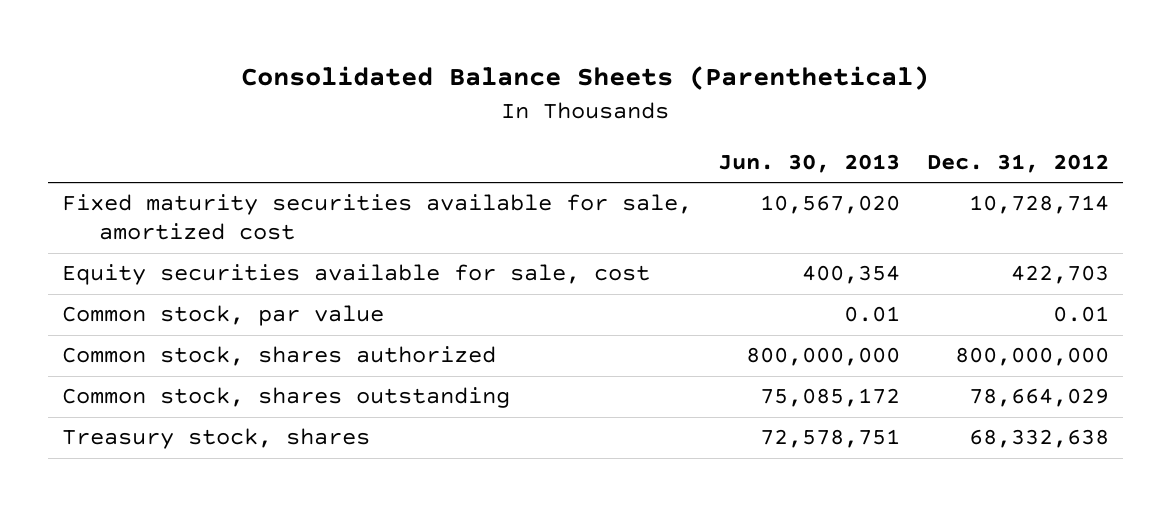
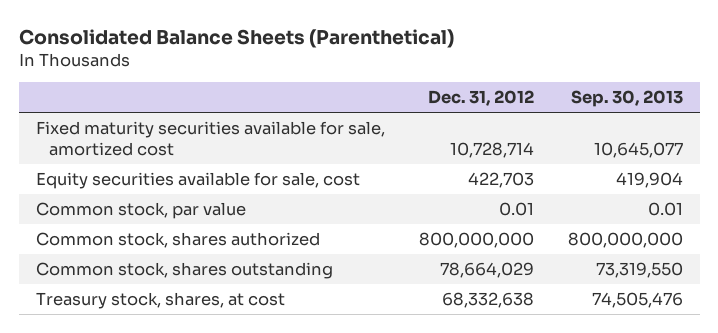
- | Jun. 30, 2013 | Dec. 31, 2012
+ | Dec. 31, 2012 | Sep. 30, 2013
- Treasury stock, shares | 72,578,751 | 68,332,638
+ Treasury stock, shares, at cost | 68,332,638 | 74,505,476

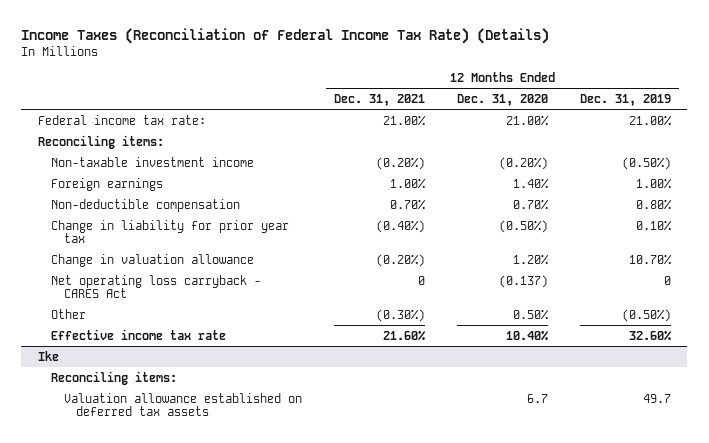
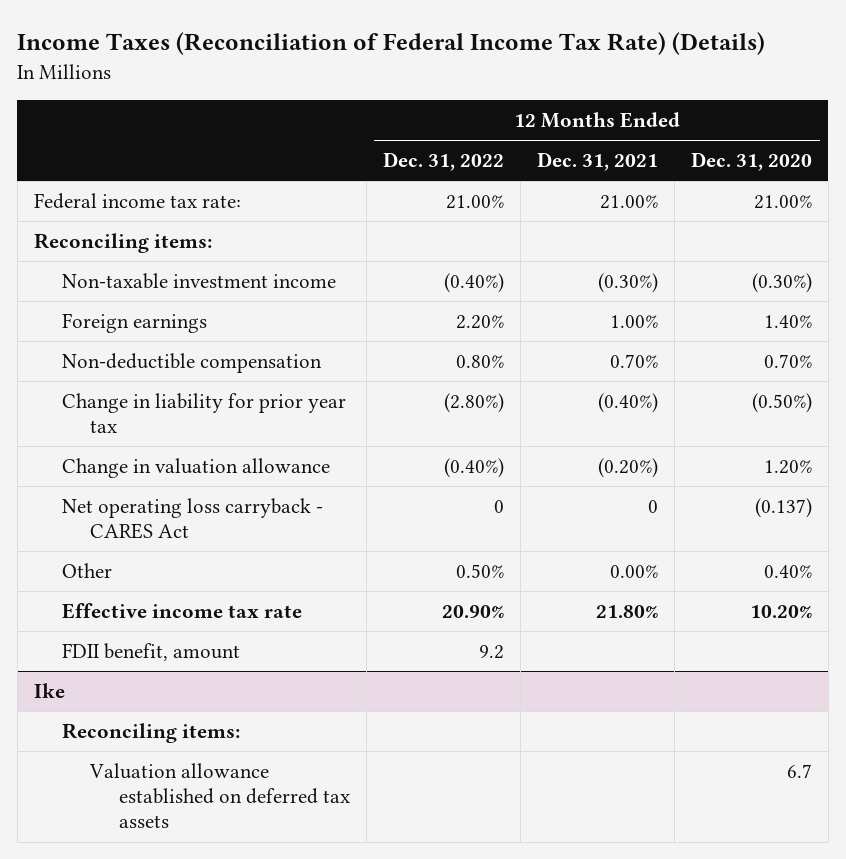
- | 12 Months Ended Dec. 31, 2021 | 12 Months Ended Dec. 31, 2020 | 12 Months Ended Dec. 31, 2019
+ | 12 Months Ended Dec. 31, 2022 | 12 Months Ended Dec. 31, 2021 | 12 Months Ended Dec. 31, 2020
- Non-taxable investment income | (0.20%) | (0.20%) | (0.50%)
+ Non-taxable investment income | (0.40%) | (0.30%) | (0.30%)
- Other | (0.30%) | 0.50% | (0.50%)
- Effective income tax rate | 21.60% | 10.40% | 32.60%
+ Other | 0.50% | 0.00% | 0.40%
+ Effective income tax rate | 20.90% | 21.80% | 10.20%
+ FDII benefit, amount | 9.2 | |

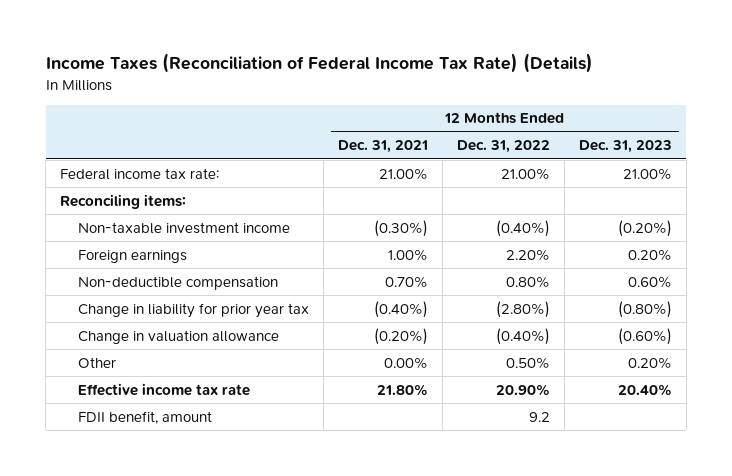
- | 12 Months Ended Dec. 31, 2022 | 12 Months Ended Dec. 31, 2021 | 12 Months Ended Dec. 31, 2020
+ | 12 Months Ended Dec. 31, 2021 | 12 Months Ended Dec. 31, 2022 | 12 Months Ended Dec. 31, 2023
- Net operating loss carryback - CARES Act | 0 | 0 | (0.137)
- Ike
- Reconciling items:
- Valuation allowance established on deferred tax assets | | | 6.7

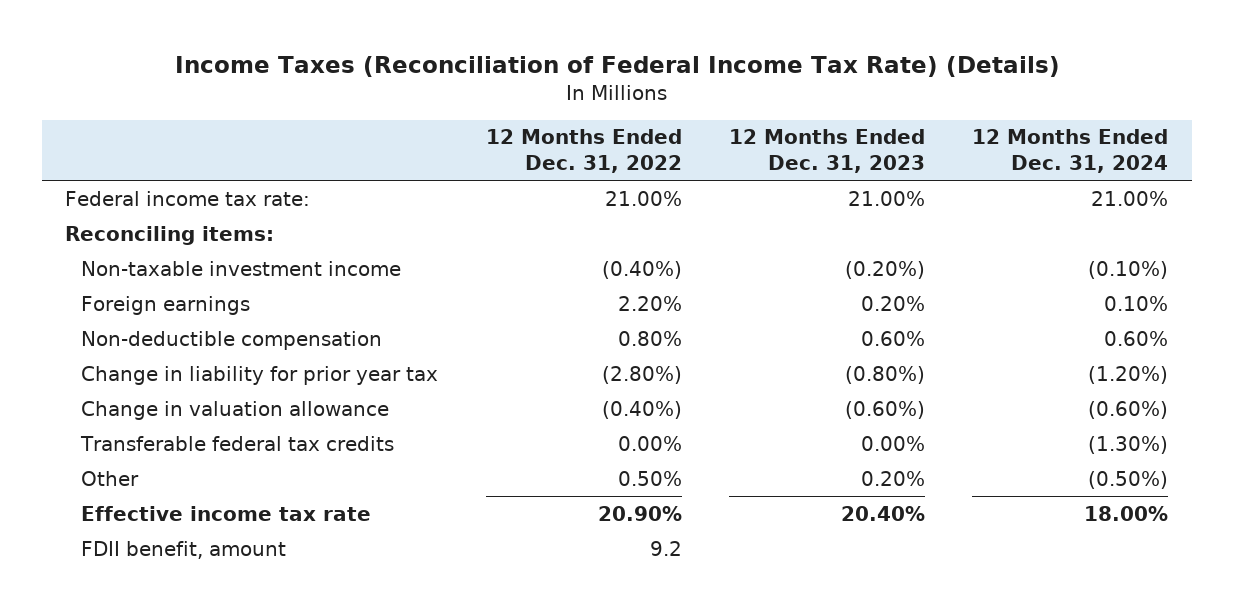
- | 12 Months Ended Dec. 31, 2021 | 12 Months Ended Dec. 31, 2022 | 12 Months Ended Dec. 31, 2023
+ | 12 Months Ended Dec. 31, 2022 | 12 Months Ended Dec. 31, 2023 | 12 Months Ended Dec. 31, 2024
+ Transferable federal tax credits | 0.00% | 0.00% | (1.30%)

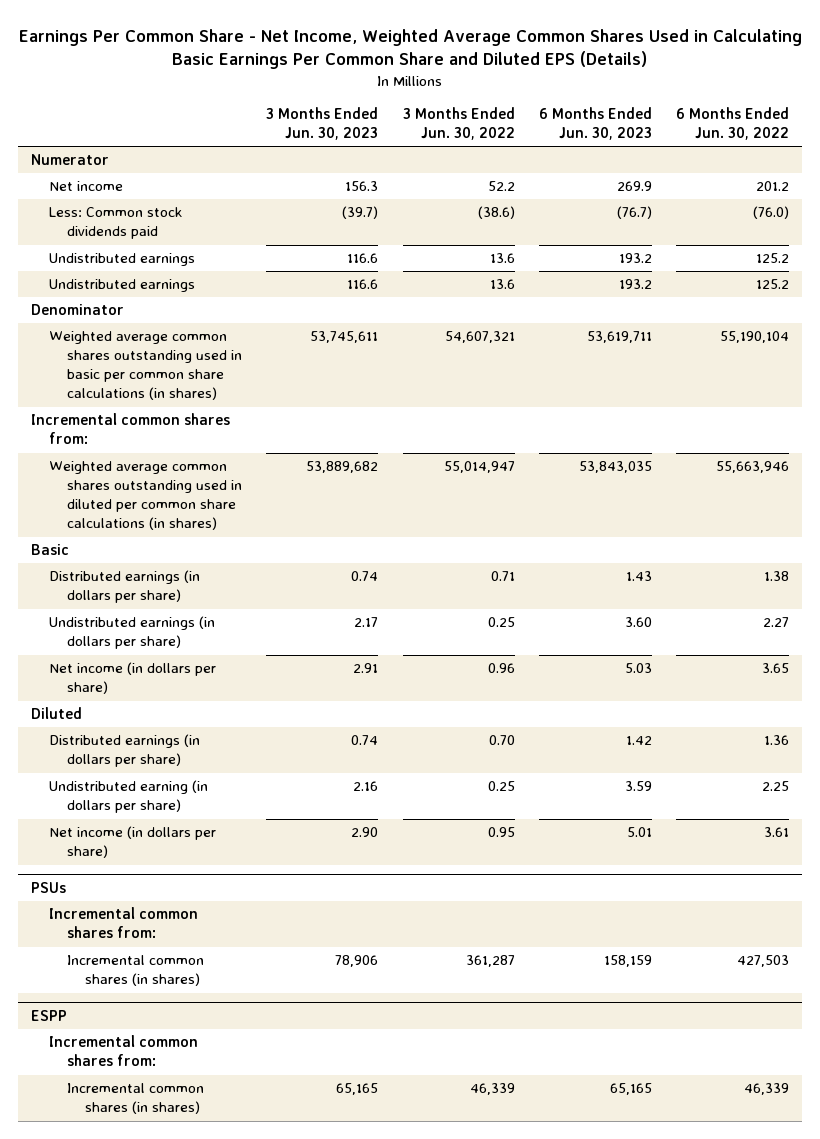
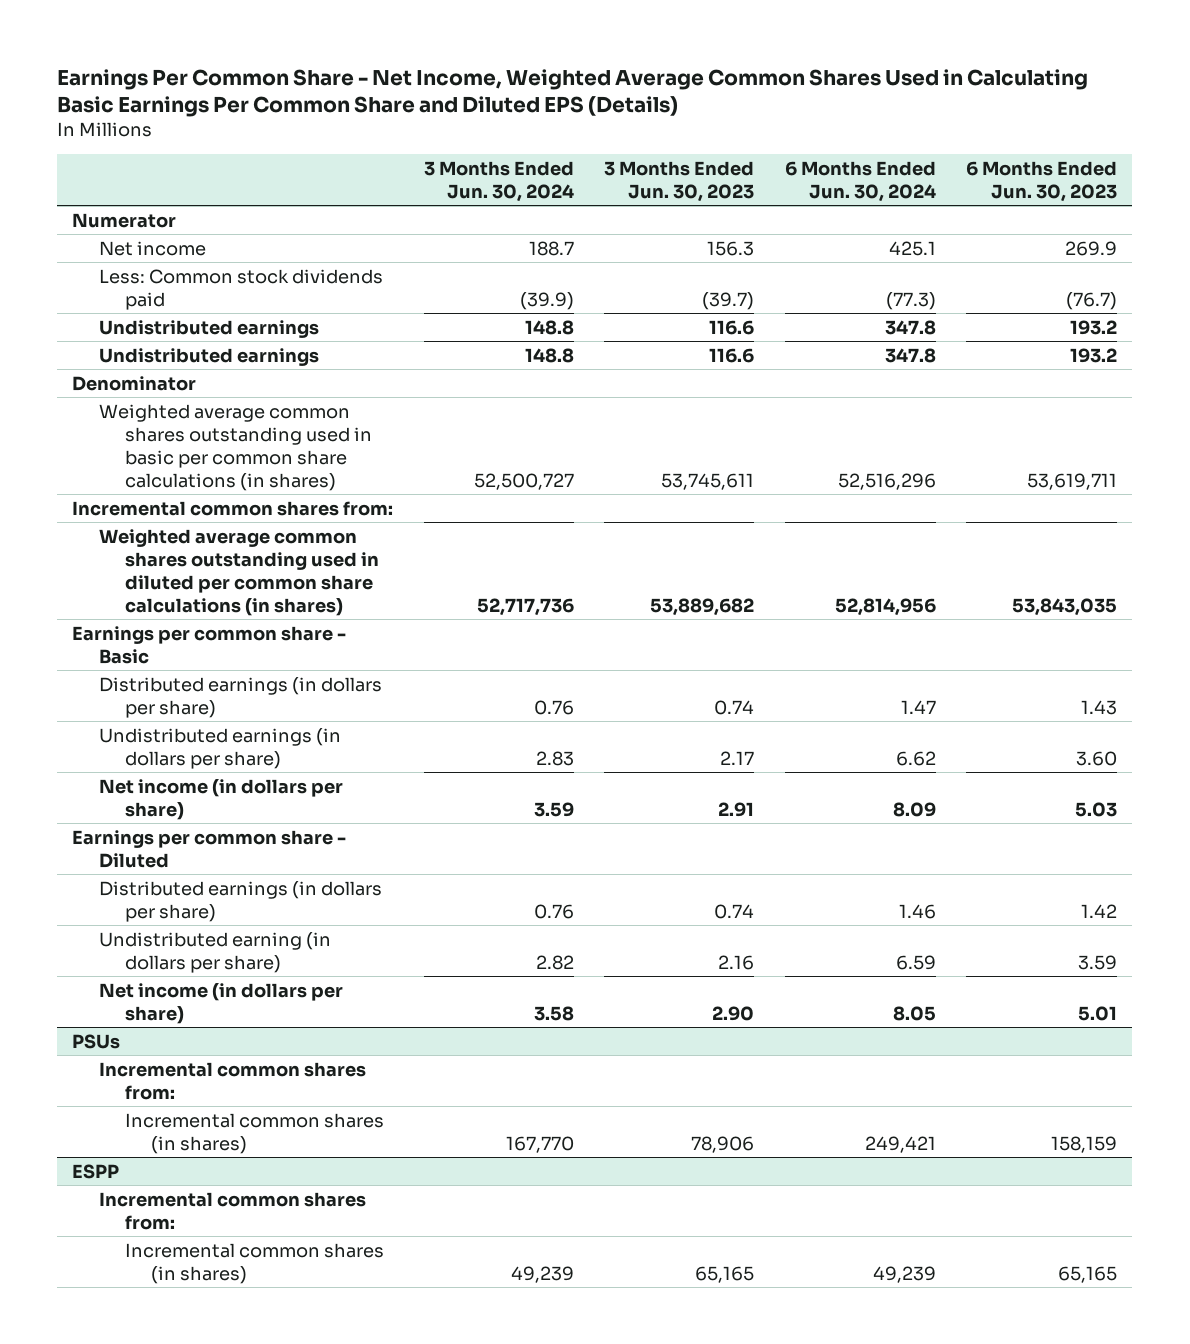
- | 3 Months Ended Jun. 30, 2023 | 3 Months Ended Jun. 30, 2022 | 6 Months Ended Jun. 30, 2023 | 6 Months Ended Jun. 30, 2022
+ | 3 Months Ended Jun. 30, 2024 | 3 Months Ended Jun. 30, 2023 | 6 Months Ended Jun. 30, 2024 | 6 Months Ended Jun. 30, 2023
- Basic
+ Earnings per common share - Basic
- Diluted
+ Earnings per common share - Diluted

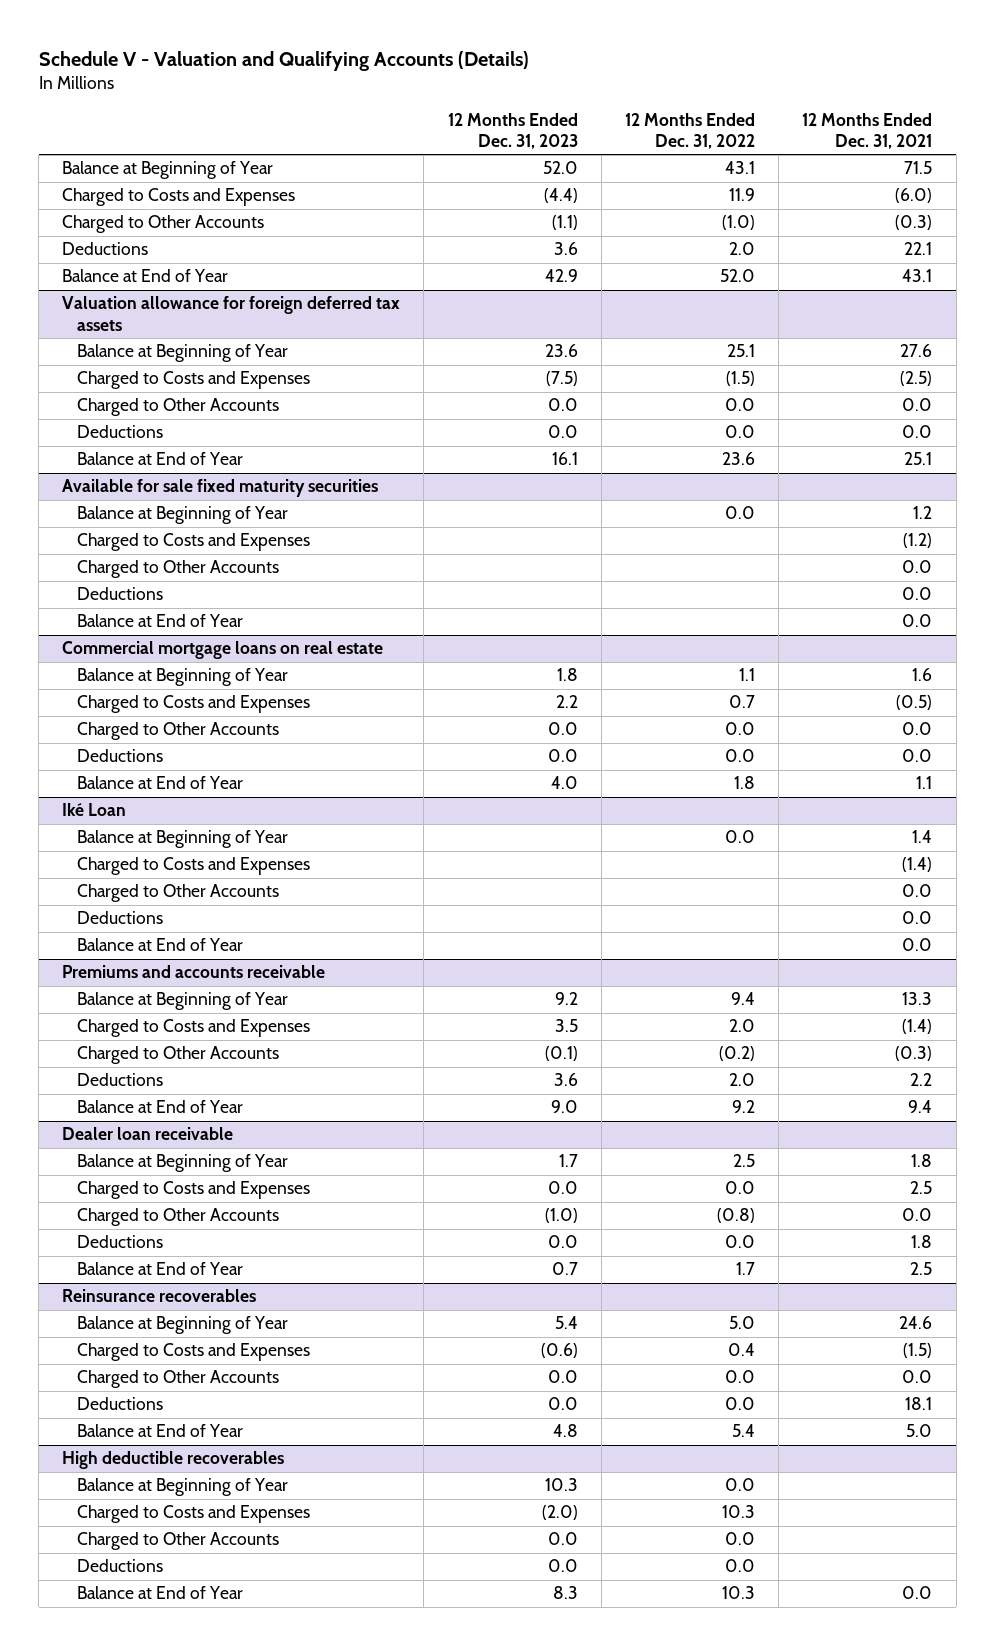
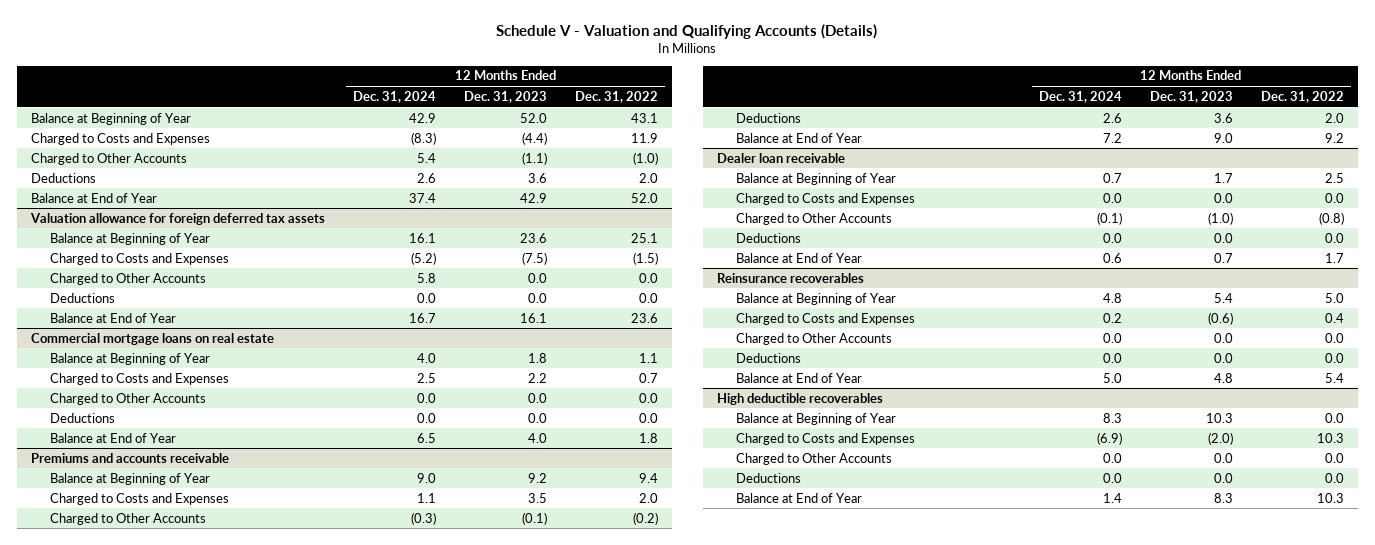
- | 12 Months Ended Dec. 31, 2023 | 12 Months Ended Dec. 31, 2022 | 12 Months Ended Dec. 31, 2021
+ | 12 Months Ended Dec. 31, 2024 | 12 Months Ended Dec. 31, 2023 | 12 Months Ended Dec. 31, 2022
- Available for sale fixed maturity securities
- Balance at Beginning of Year | | 0.0 | 1.2
- Charged to Costs and Expenses | | | (1.2)
- Charged to Other Accounts | | | 0.0
- Deductions | | | 0.0
- Balance at End of Year | | | 0.0
- Iké Loan
- Balance at Beginning of Year | | 0.0 | 1.4
- Charged to Costs and Expenses | | | (1.4)
- Charged to Other Accounts | | | 0.0
- Deductions | | | 0.0
- Balance at End of Year | | | 0.0

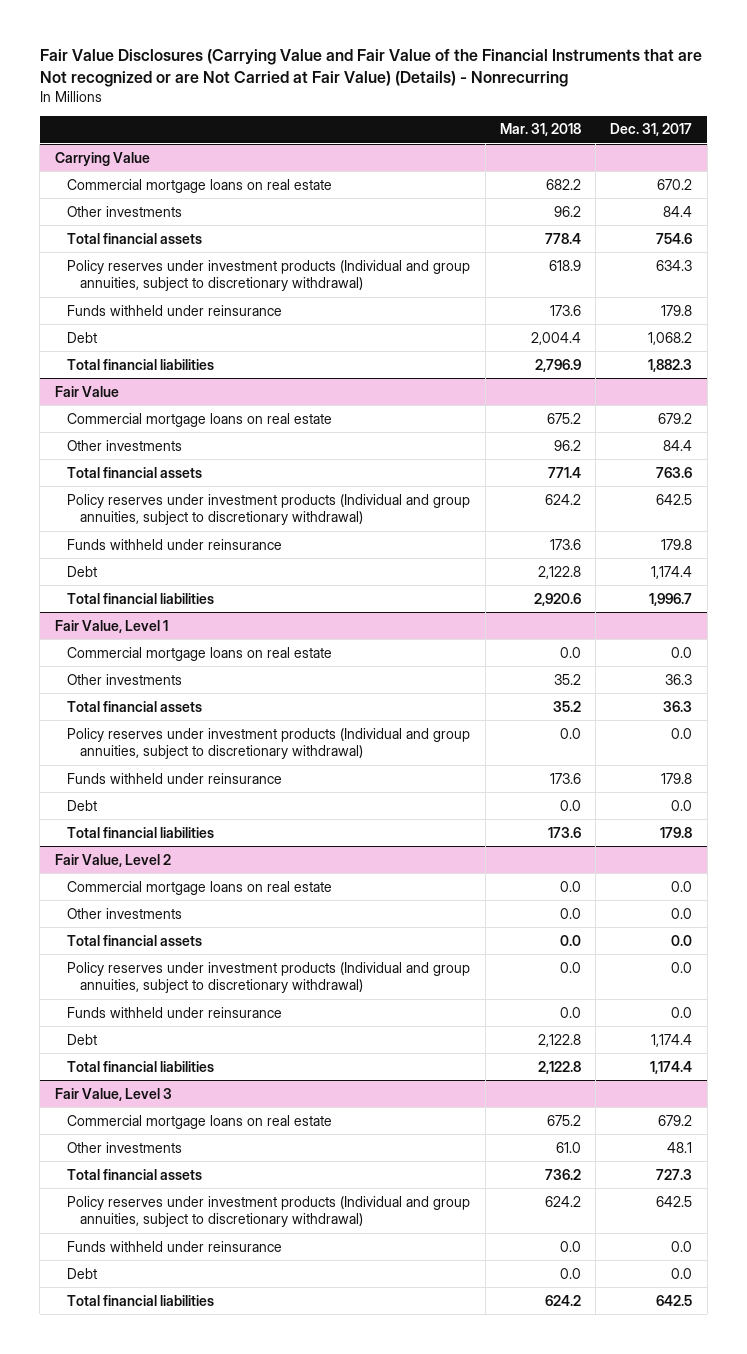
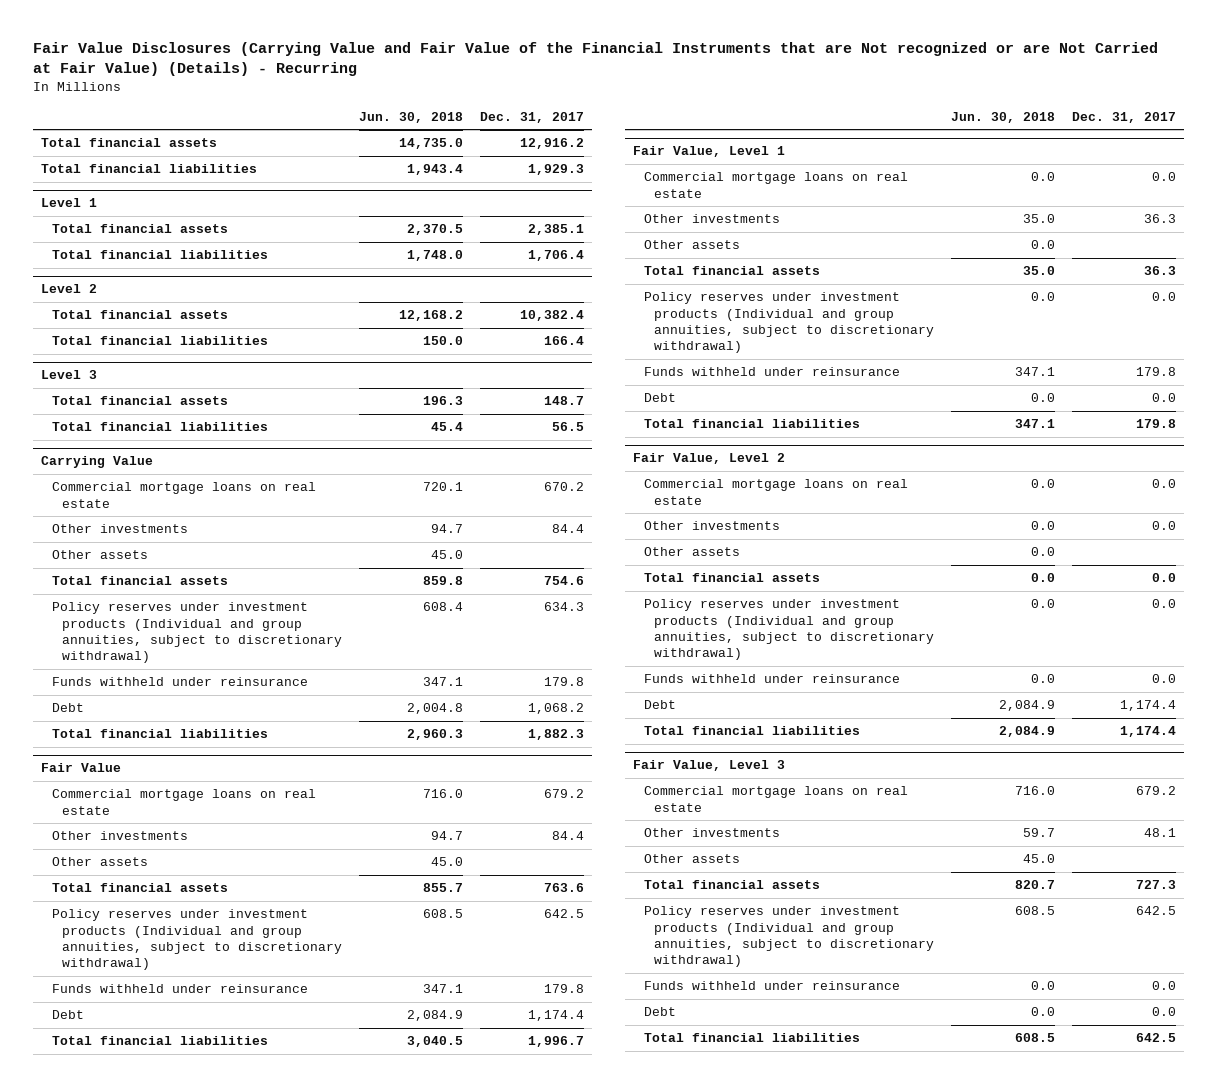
- Fair Value Disclosures (Carrying Value and Fair Value of the Financial Instruments that are Not recognized or are Not Carried at Fair Value) (Details) - Nonrecurring
+ Fair Value Disclosures (Carrying Value and Fair Value of the Financial Instruments that are Not recognized or are Not Carried at Fair Value) (Details) - Recurring
- | Mar. 31, 2018 | Dec. 31, 2017
+ | Jun. 30, 2018 | Dec. 31, 2017
+ Total financial assets | 14,735.0 | 12,916.2
+ Total financial liabilities | 1,943.4 | 1,929.3
+ Level 1
+ Total financial assets | 2,370.5 | 2,385.1
+ Total financial liabilities | 1,748.0 | 1,706.4
+ Level 2
+ Total financial assets | 12,168.2 | 10,382.4
+ Total financial liabilities | 150.0 | 166.4
+ Level 3
+ Total financial assets | 196.3 | 148.7
+ Total financial liabilities | 45.4 | 56.5
@ Carrying Value
+ Other assets | 45.0 |
@ Fair Value
+ Other assets | 45.0 |
@ Fair Value, Level 1
+ Other assets | 0.0 |
@ Fair Value, Level 2
+ Other assets | 0.0 |
@ Fair Value, Level 3
+ Other assets | 45.0 |

